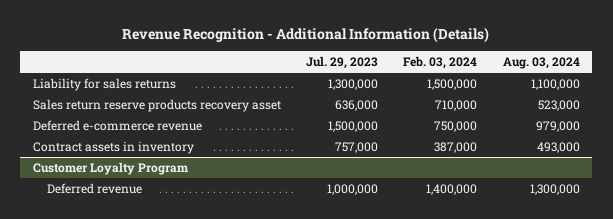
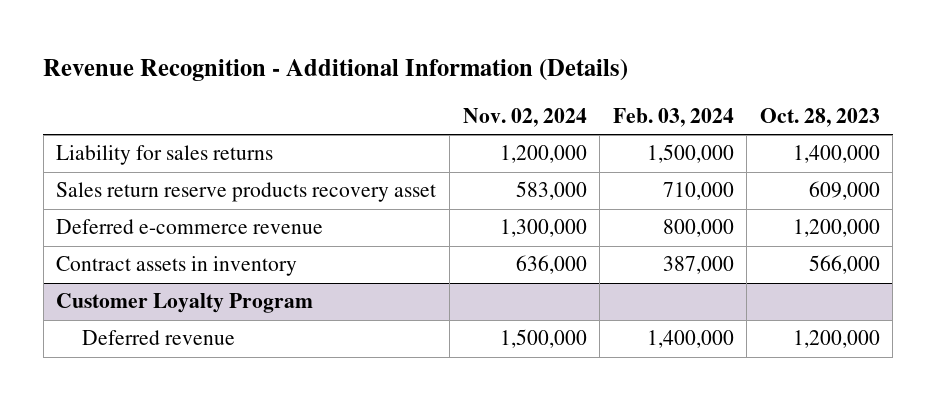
- | Jul. 29, 2023 | Feb. 03, 2024 | Aug. 03, 2024
+ | Nov. 02, 2024 | Feb. 03, 2024 | Oct. 28, 2023
- Deferred e-commerce revenue | 1,500,000 | 750,000 | 979,000
+ Deferred e-commerce revenue | 1,300,000 | 800,000 | 1,200,000

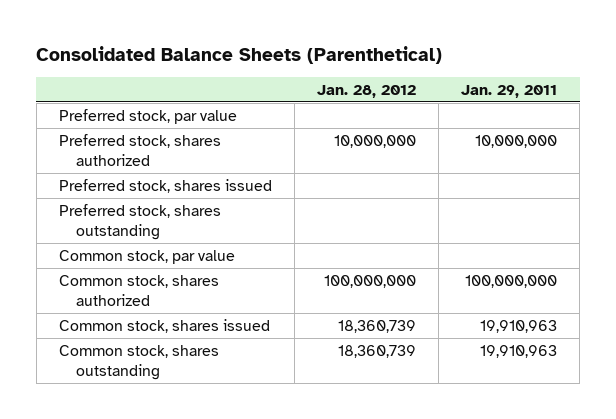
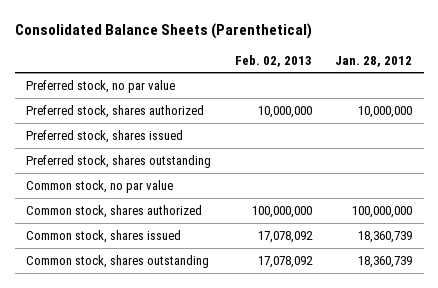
- | Jan. 28, 2012 | Jan. 29, 2011
+ | Feb. 02, 2013 | Jan. 28, 2012
- Preferred stock, par value
+ Preferred stock, no par value
- Common stock, par value
+ Common stock, no par value

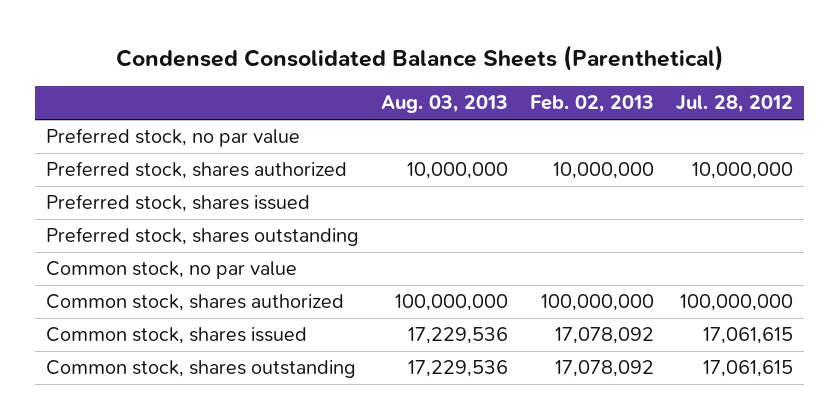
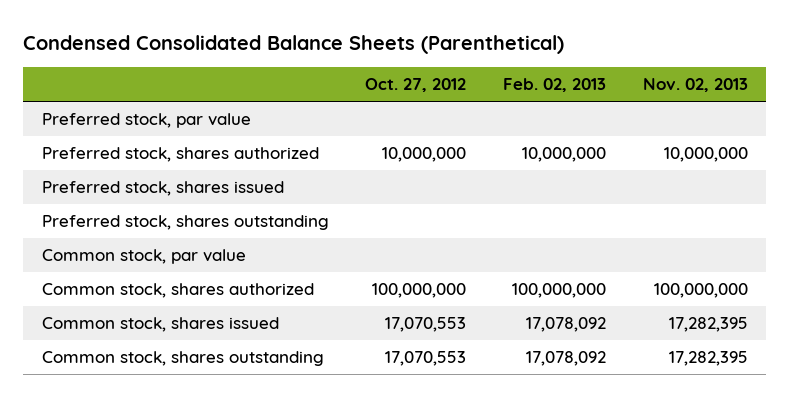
- | Aug. 03, 2013 | Feb. 02, 2013 | Jul. 28, 2012
+ | Oct. 27, 2012 | Feb. 02, 2013 | Nov. 02, 2013
- Preferred stock, no par value
+ Preferred stock, par value
- Common stock, no par value
+ Common stock, par value

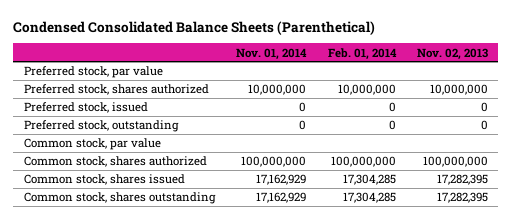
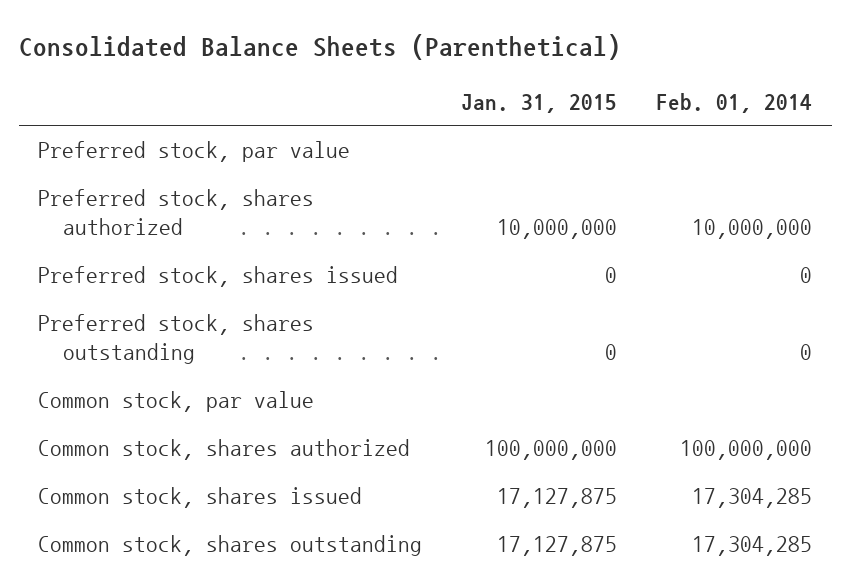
- Condensed Consolidated Balance Sheets (Parenthetical)
+ Consolidated Balance Sheets (Parenthetical)
- | Nov. 01, 2014 | Feb. 01, 2014 | Nov. 02, 2013
+ | Jan. 31, 2015 | Feb. 01, 2014
- Preferred stock, issued | 0 | 0 | 0
- Preferred stock, outstanding | 0 | 0 | 0
+ Preferred stock, shares issued | 0 | 0
+ Preferred stock, shares outstanding | 0 | 0

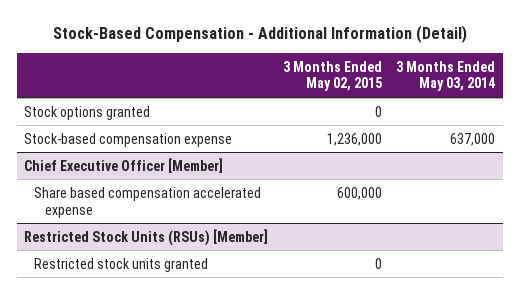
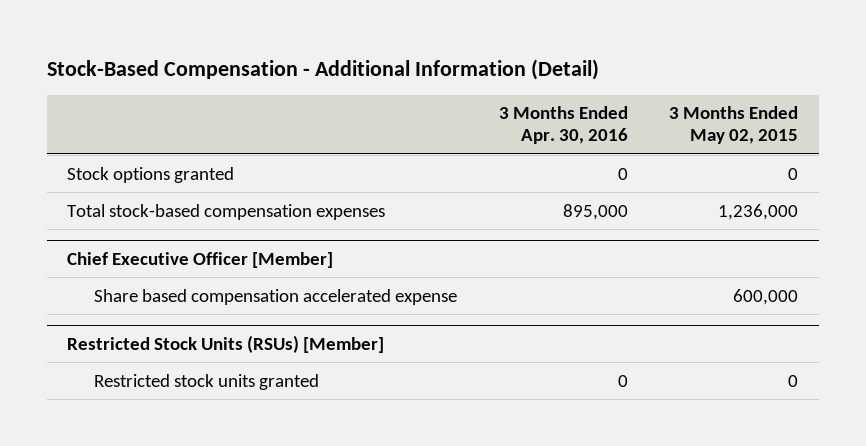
- | 3 Months Ended May 02, 2015 | 3 Months Ended May 03, 2014
+ | 3 Months Ended Apr. 30, 2016 | 3 Months Ended May 02, 2015
- Stock-based compensation expense | 1,236,000 | 637,000
+ Total stock-based compensation expenses | 895,000 | 1,236,000

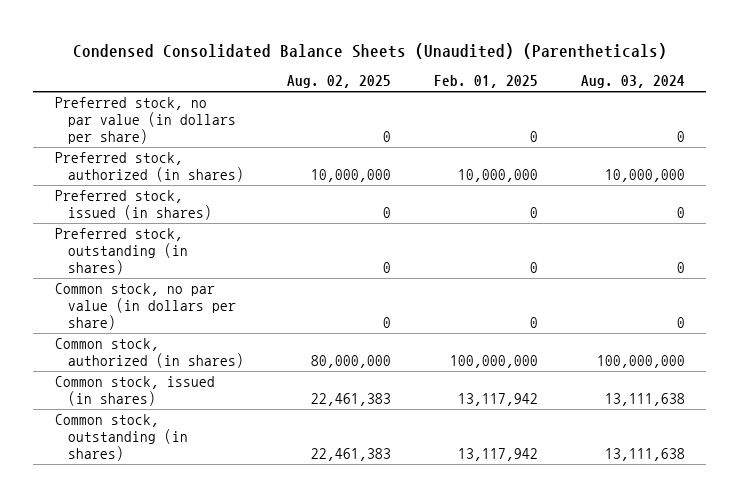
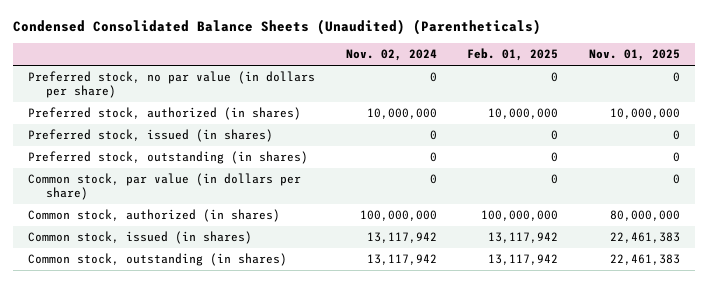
- | Aug. 02, 2025 | Feb. 01, 2025 | Aug. 03, 2024
+ | Nov. 02, 2024 | Feb. 01, 2025 | Nov. 01, 2025
- Common stock, no par value (in dollars per share) | 0 | 0 | 0
+ Common stock, par value (in dollars per share) | 0 | 0 | 0

